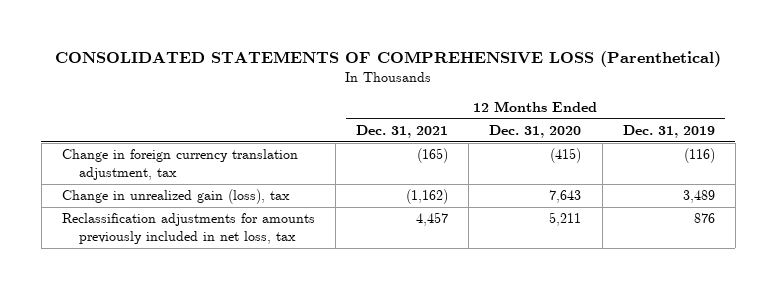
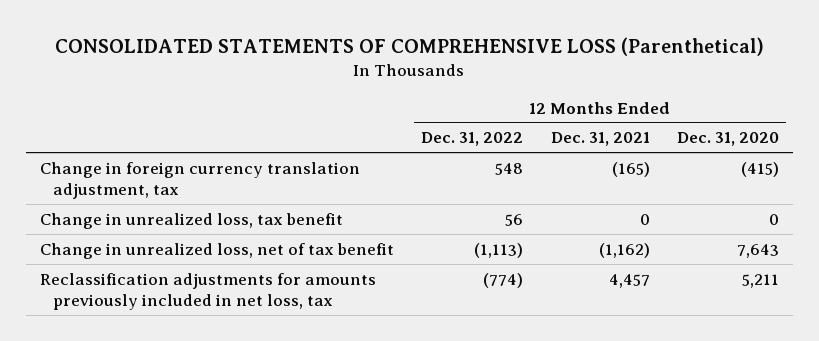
- | 12 Months Ended Dec. 31, 2021 | 12 Months Ended Dec. 31, 2020 | 12 Months Ended Dec. 31, 2019
+ | 12 Months Ended Dec. 31, 2022 | 12 Months Ended Dec. 31, 2021 | 12 Months Ended Dec. 31, 2020
- Change in unrealized gain (loss), tax | (1,162) | 7,643 | 3,489
+ Change in unrealized loss, tax benefit | 56 | 0 | 0
+ Change in unrealized loss, net of tax benefit | (1,113) | (1,162) | 7,643

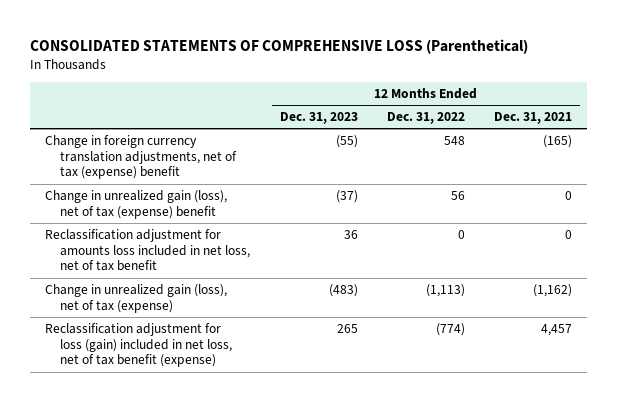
- | 12 Months Ended Dec. 31, 2022 | 12 Months Ended Dec. 31, 2021 | 12 Months Ended Dec. 31, 2020
+ | 12 Months Ended Dec. 31, 2023 | 12 Months Ended Dec. 31, 2022 | 12 Months Ended Dec. 31, 2021
- Change in foreign currency translation adjustment, tax | 548 | (165) | (415)
- Change in unrealized loss, tax benefit | 56 | 0 | 0
- Change in unrealized loss, net of tax benefit | (1,113) | (1,162) | 7,643
- Reclassification adjustments for amounts previously included in net loss, tax | (774) | 4,457 | 5,211
+ Change in foreign currency translation adjustments, net of tax (expense) benefit | (55) | 548 | (165)
+ Change in unrealized gain (loss), net of tax (expense) benefit | (37) | 56 | 0
+ Reclassification adjustment for amounts loss included in net loss, net of tax benefit | 36 | 0 | 0
+ Change in unrealized gain (loss), net of tax (expense) | (483) | (1,113) | (1,162)
+ Reclassification adjustment for loss (gain) included in net loss, net of tax benefit (expense) | 265 | (774) | 4,457

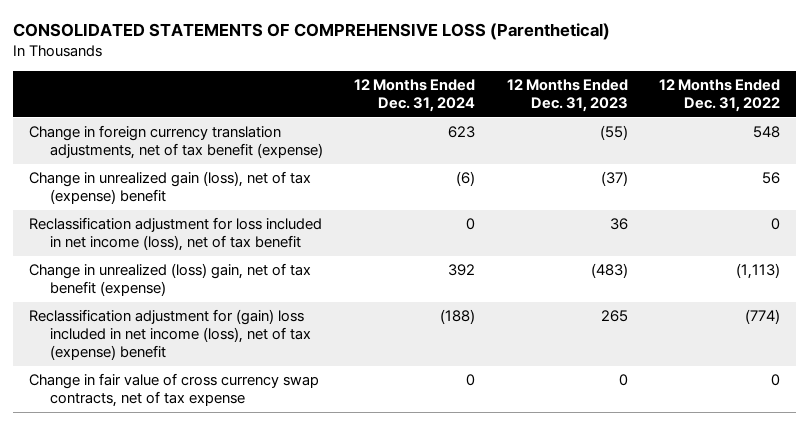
- | 12 Months Ended Dec. 31, 2023 | 12 Months Ended Dec. 31, 2022 | 12 Months Ended Dec. 31, 2021
+ | 12 Months Ended Dec. 31, 2024 | 12 Months Ended Dec. 31, 2023 | 12 Months Ended Dec. 31, 2022
- Change in foreign currency translation adjustments, net of tax (expense) benefit | (55) | 548 | (165)
+ Change in foreign currency translation adjustments, net of tax benefit (expense) | 623 | (55) | 548
- Reclassification adjustment for amounts loss included in net loss, net of tax benefit | 36 | 0 | 0
- Change in unrealized gain (loss), net of tax (expense) | (483) | (1,113) | (1,162)
- Reclassification adjustment for loss (gain) included in net loss, net of tax benefit (expense) | 265 | (774) | 4,457
+ Reclassification adjustment for loss included in net income (loss), net of tax benefit | 0 | 36 | 0
+ Change in unrealized (loss) gain, net of tax benefit (expense) | 392 | (483) | (1,113)
+ Reclassification adjustment for (gain) loss included in net income (loss), net of tax (expense) benefit | (188) | 265 | (774)
+ Change in fair value of cross currency swap contracts, net of tax expense | 0 | 0 | 0

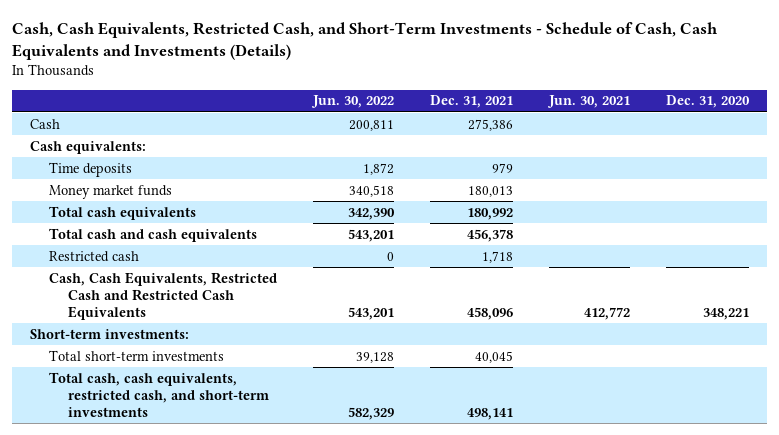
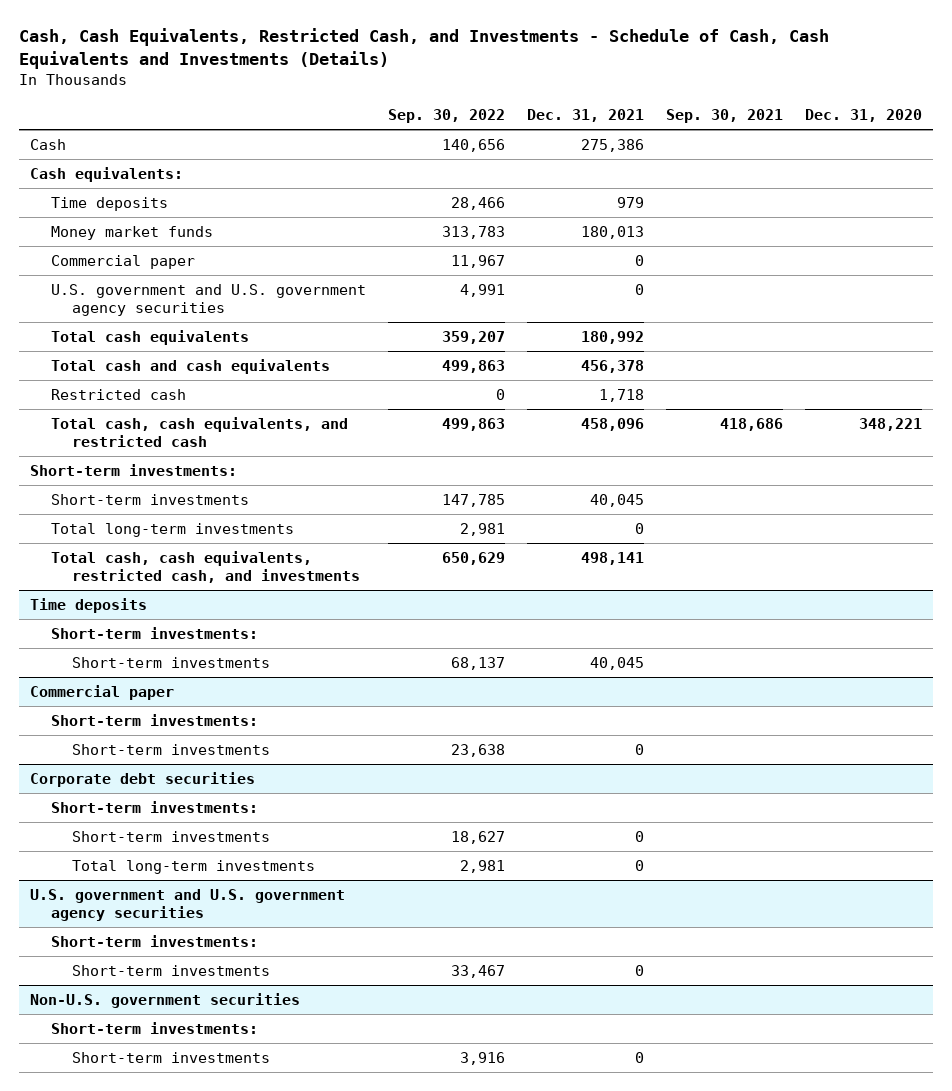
- Cash, Cash Equivalents, Restricted Cash, and Short-Term Investments - Schedule of Cash, Cash Equivalents and Investments (Details)
+ Cash, Cash Equivalents, Restricted Cash, and Investments - Schedule of Cash, Cash Equivalents and Investments (Details)
- | Jun. 30, 2022 | Dec. 31, 2021 | Jun. 30, 2021 | Dec. 31, 2020
+ | Sep. 30, 2022 | Dec. 31, 2021 | Sep. 30, 2021 | Dec. 31, 2020
+ Commercial paper | 11,967 | 0 | |
+ U.S. government and U.S. government agency securities | 4,991 | 0 | |
- Cash, Cash Equivalents, Restricted Cash and Restricted Cash Equivalents | 543,201 | 458,096 | 412,772 | 348,221
+ Total cash, cash equivalents, and restricted cash | 499,863 | 458,096 | 418,686 | 348,221
- Total short-term investments | 39,128 | 40,045 | |
- Total cash, cash equivalents, restricted cash, and short-term investments | 582,329 | 498,141 | |
+ Short-term investments | 147,785 | 40,045 | |
+ Total long-term investments | 2,981 | 0 | |
+ Total cash, cash equivalents, restricted cash, and investments | 650,629 | 498,141 | |
+ Time deposits
+ Short-term investments:
+ Short-term investments | 68,137 | 40,045 | |
+ Commercial paper
+ Short-term investments:
+ Short-term investments | 23,638 | 0 | |
+ Corporate debt securities
+ Short-term investments:
+ Short-term investments | 18,627 | 0 | |
+ Total long-term investments | 2,981 | 0 | |
+ U.S. government and U.S. government agency securities
+ Short-term investments:
+ Short-term investments | 33,467 | 0 | |
+ Non-U.S. government securities
+ Short-term investments:
+ Short-term investments | 3,916 | 0 | |

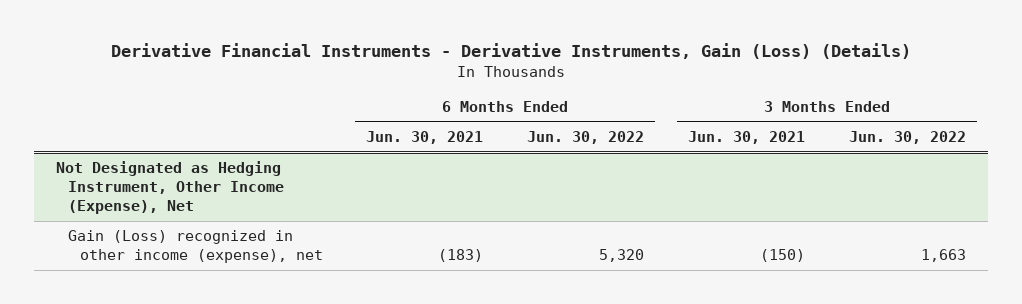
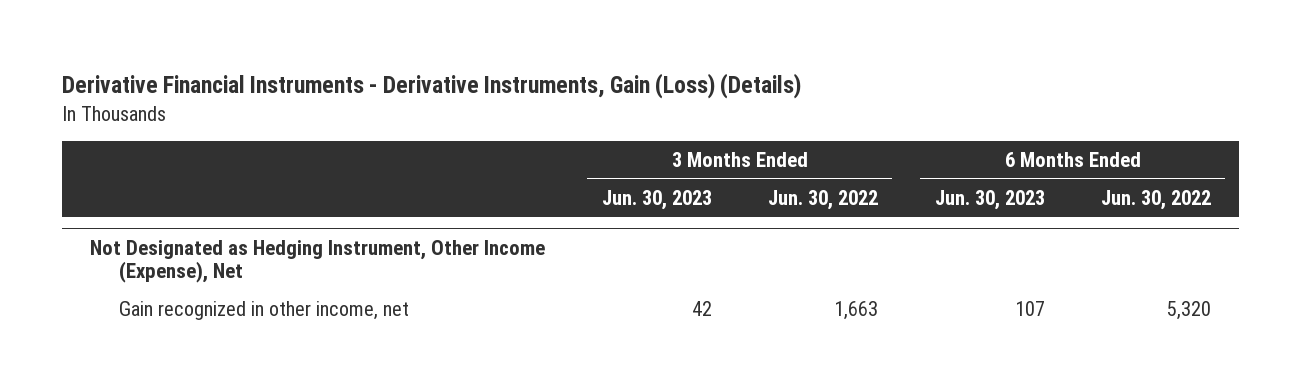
- | 6 Months Ended Jun. 30, 2021 | 6 Months Ended Jun. 30, 2022 | 3 Months Ended Jun. 30, 2021 | 3 Months Ended Jun. 30, 2022
+ | 3 Months Ended Jun. 30, 2023 | 3 Months Ended Jun. 30, 2022 | 6 Months Ended Jun. 30, 2023 | 6 Months Ended Jun. 30, 2022
@ Not Designated as Hedging Instrument, Other Income (Expense), Net
- Gain (Loss) recognized in other income (expense), net | (183) | 5,320 | (150) | 1,663
+ Gain recognized in other income, net | 42 | 1,663 | 107 | 5,320

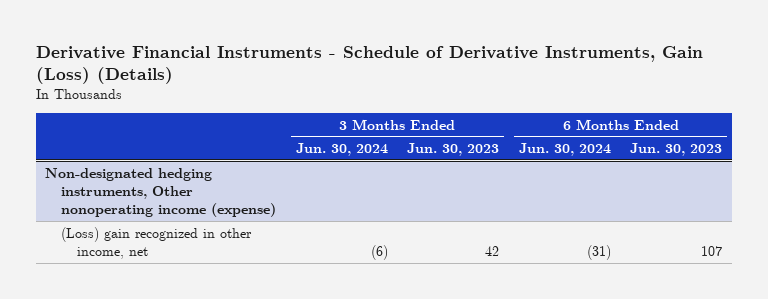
- Derivative Financial Instruments - Derivative Instruments, Gain (Loss) (Details)
+ Derivative Financial Instruments - Schedule of Derivative Instruments, Gain (Loss) (Details)
- | 3 Months Ended Jun. 30, 2023 | 3 Months Ended Jun. 30, 2022 | 6 Months Ended Jun. 30, 2023 | 6 Months Ended Jun. 30, 2022
+ | 3 Months Ended Jun. 30, 2024 | 3 Months Ended Jun. 30, 2023 | 6 Months Ended Jun. 30, 2024 | 6 Months Ended Jun. 30, 2023
- Not Designated as Hedging Instrument, Other Income (Expense), Net
- Gain recognized in other income, net | 42 | 1,663 | 107 | 5,320
+ Non-designated hedging instruments, Other nonoperating income (expense)
+ (Loss) gain recognized in other income, net | (6) | 42 | (31) | 107

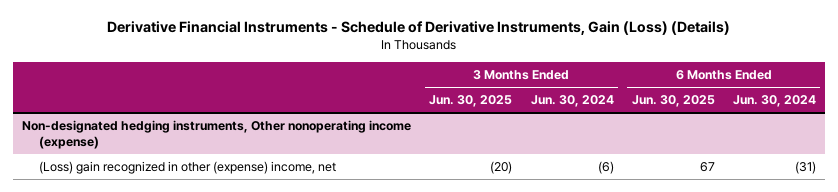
- | 3 Months Ended Jun. 30, 2024 | 3 Months Ended Jun. 30, 2023 | 6 Months Ended Jun. 30, 2024 | 6 Months Ended Jun. 30, 2023
+ | 3 Months Ended Jun. 30, 2025 | 3 Months Ended Jun. 30, 2024 | 6 Months Ended Jun. 30, 2025 | 6 Months Ended Jun. 30, 2024
@ Non-designated hedging instruments, Other nonoperating income (expense)
- (Loss) gain recognized in other income, net | (6) | 42 | (31) | 107
+ (Loss) gain recognized in other (expense) income, net | (20) | (6) | 67 | (31)

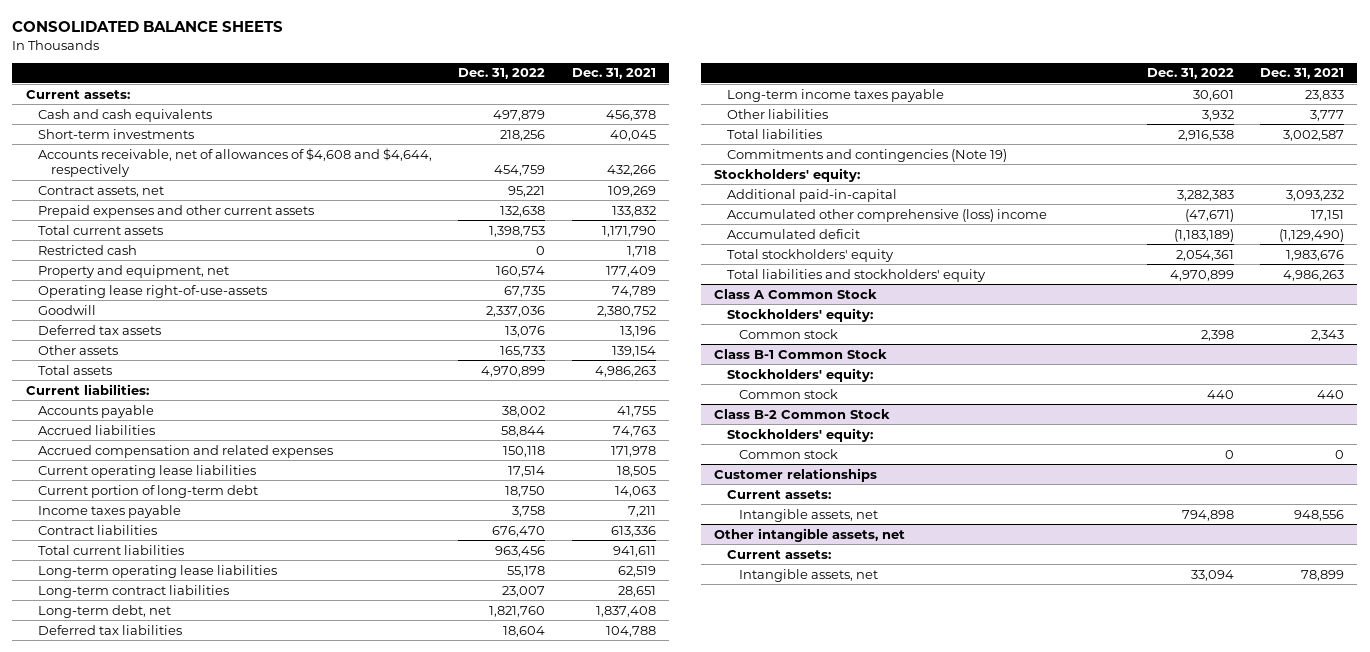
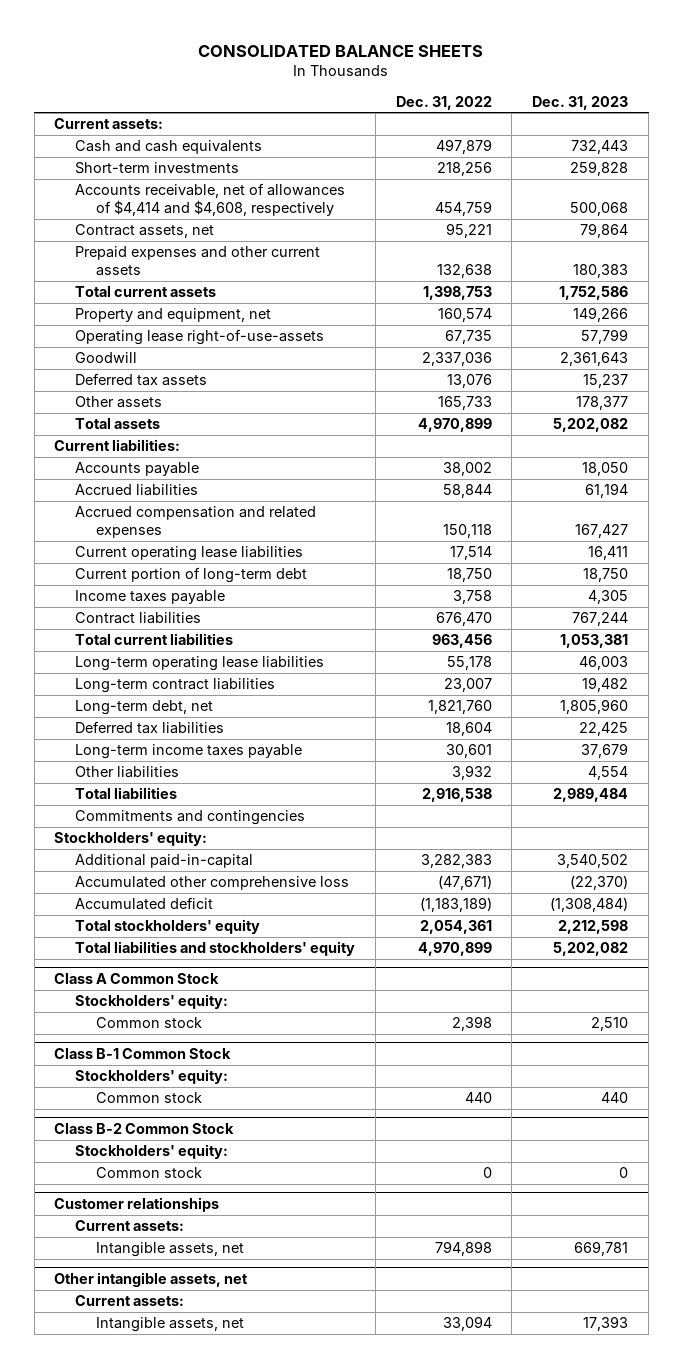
- | Dec. 31, 2022 | Dec. 31, 2021
+ | Dec. 31, 2022 | Dec. 31, 2023
- Accounts receivable, net of allowances of $4,608 and $4,644, respectively | 454,759 | 432,266
+ Accounts receivable, net of allowances of $4,414 and $4,608, respectively | 454,759 | 500,068
- Restricted cash | 0 | 1,718
- Commitments and contingencies (Note 19)
+ Commitments and contingencies
- Accumulated other comprehensive (loss) income | (47,671) | 17,151
+ Accumulated other comprehensive loss | (47,671) | (22,370)

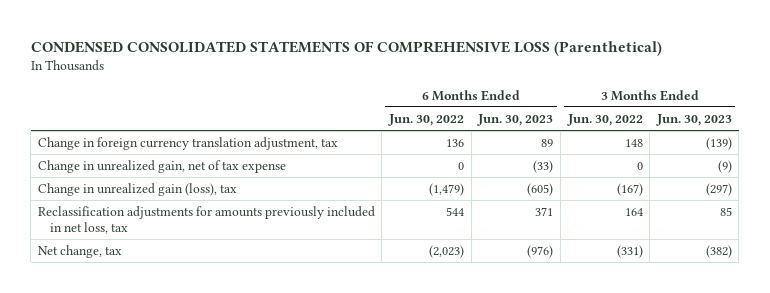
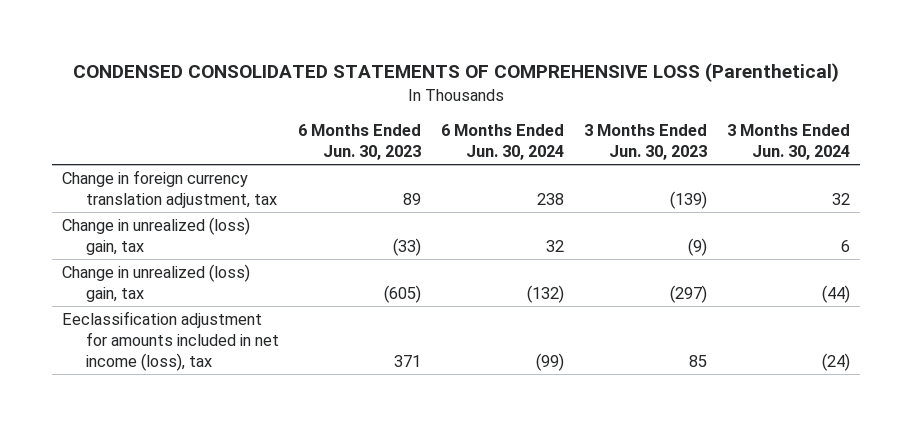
- | 6 Months Ended Jun. 30, 2022 | 6 Months Ended Jun. 30, 2023 | 3 Months Ended Jun. 30, 2022 | 3 Months Ended Jun. 30, 2023
+ | 6 Months Ended Jun. 30, 2023 | 6 Months Ended Jun. 30, 2024 | 3 Months Ended Jun. 30, 2023 | 3 Months Ended Jun. 30, 2024
- Change in unrealized gain, net of tax expense | 0 | (33) | 0 | (9)
- Change in unrealized gain (loss), tax | (1,479) | (605) | (167) | (297)
- Reclassification adjustments for amounts previously included in net loss, tax | 544 | 371 | 164 | 85
- Net change, tax | (2,023) | (976) | (331) | (382)
+ Change in unrealized (loss) gain, tax | (33) | 32 | (9) | 6
+ Change in unrealized (loss) gain, tax | (605) | (132) | (297) | (44)
+ Eeclassification adjustment for amounts included in net income (loss), tax | 371 | (99) | 85 | (24)

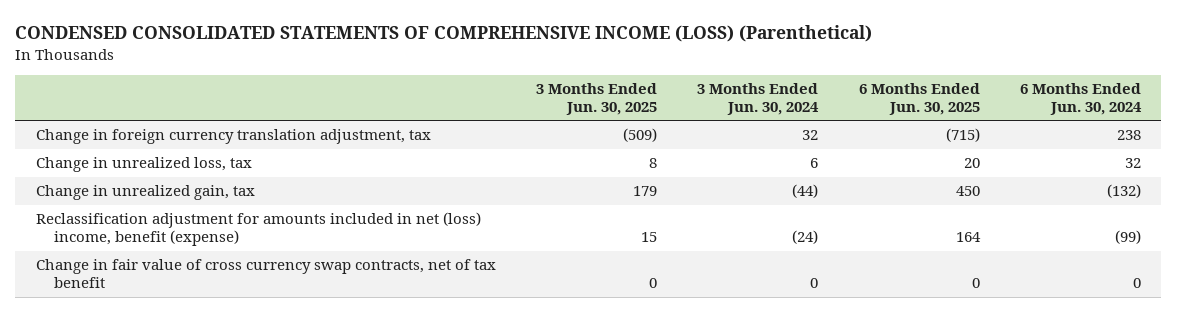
- CONDENSED CONSOLIDATED STATEMENTS OF COMPREHENSIVE LOSS (Parenthetical)
+ CONDENSED CONSOLIDATED STATEMENTS OF COMPREHENSIVE INCOME (LOSS) (Parenthetical)
- | 6 Months Ended Jun. 30, 2023 | 6 Months Ended Jun. 30, 2024 | 3 Months Ended Jun. 30, 2023 | 3 Months Ended Jun. 30, 2024
+ | 3 Months Ended Jun. 30, 2025 | 3 Months Ended Jun. 30, 2024 | 6 Months Ended Jun. 30, 2025 | 6 Months Ended Jun. 30, 2024
- Change in unrealized (loss) gain, tax | (33) | 32 | (9) | 6
- Change in unrealized (loss) gain, tax | (605) | (132) | (297) | (44)
- Eeclassification adjustment for amounts included in net income (loss), tax | 371 | (99) | 85 | (24)
+ Change in unrealized loss, tax | 8 | 6 | 20 | 32
+ Change in unrealized gain, tax | 179 | (44) | 450 | (132)
+ Reclassification adjustment for amounts included in net (loss) income, benefit (expense) | 15 | (24) | 164 | (99)
+ Change in fair value of cross currency swap contracts, net of tax benefit | 0 | 0 | 0 | 0

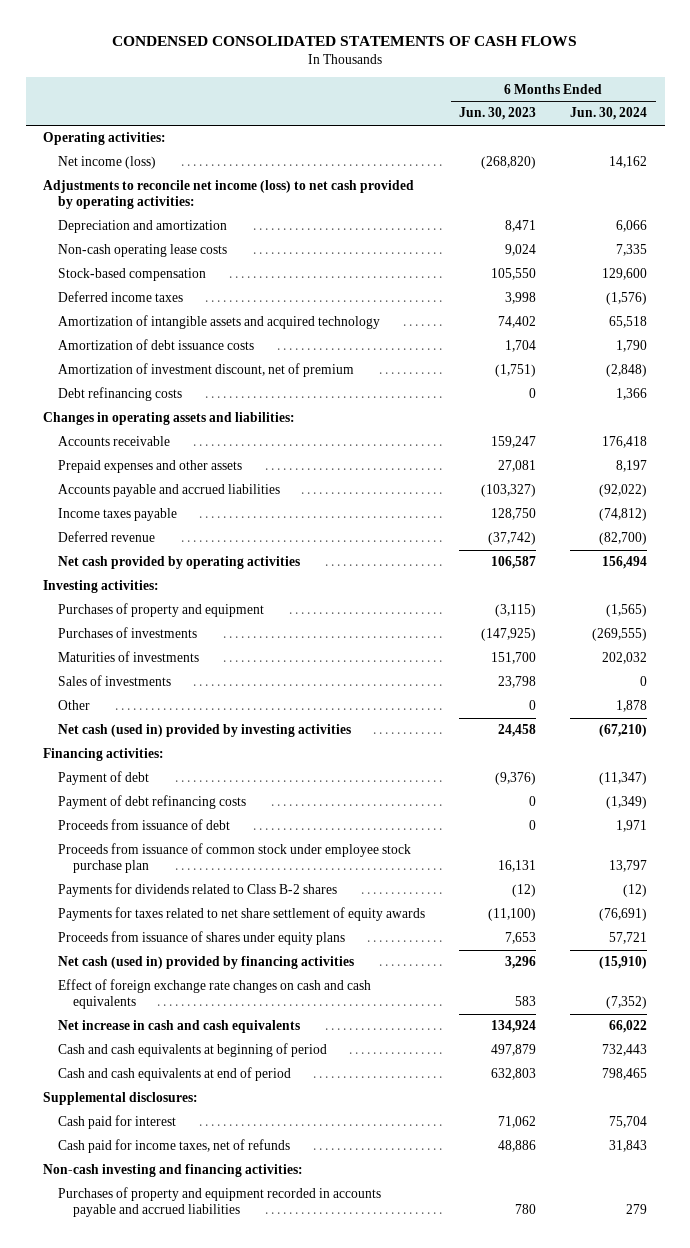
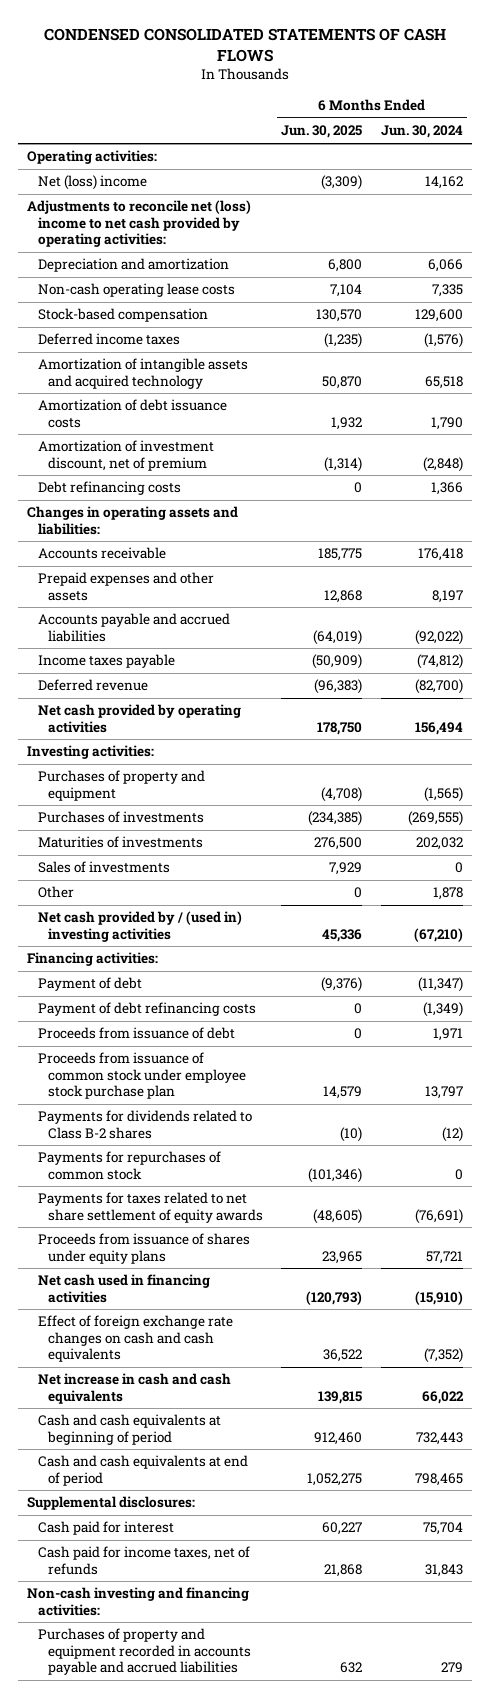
- | 6 Months Ended Jun. 30, 2023 | 6 Months Ended Jun. 30, 2024
+ | 6 Months Ended Jun. 30, 2025 | 6 Months Ended Jun. 30, 2024
- Net income (loss) | (268,820) | 14,162
- Adjustments to reconcile net income (loss) to net cash provided by operating activities:
+ Net (loss) income | (3,309) | 14,162
+ Adjustments to reconcile net (loss) income to net cash provided by operating activities:
- Net cash (used in) provided by investing activities | 24,458 | (67,210)
+ Net cash provided by / (used in) investing activities | 45,336 | (67,210)
+ Payments for repurchases of common stock | (101,346) | 0
- Net cash (used in) provided by financing activities | 3,296 | (15,910)
+ Net cash used in financing activities | (120,793) | (15,910)

